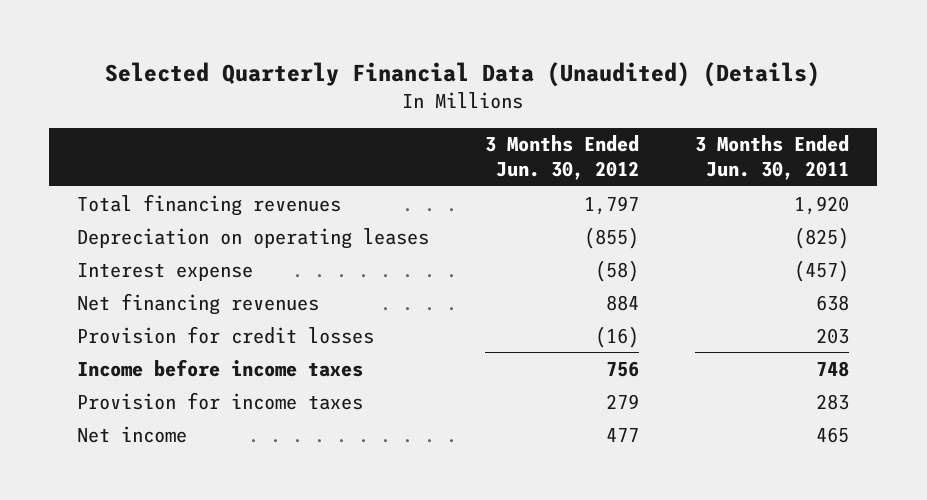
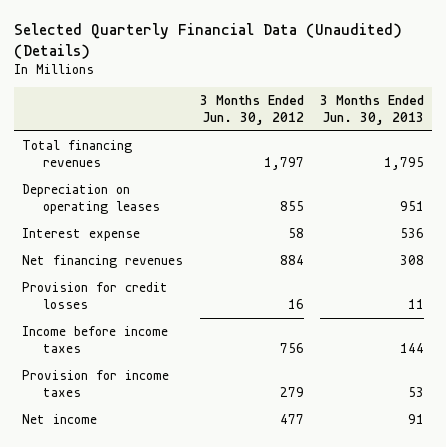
- | 3 Months Ended Jun. 30, 2012 | 3 Months Ended Jun. 30, 2011
+ | 3 Months Ended Jun. 30, 2012 | 3 Months Ended Jun. 30, 2013
- Depreciation on operating leases | (855) | (825)
- Interest expense | (58) | (457)
+ Depreciation on operating leases | 855 | 951
+ Interest expense | 58 | 536
- Provision for credit losses | (16) | 203
+ Provision for credit losses | 16 | 11

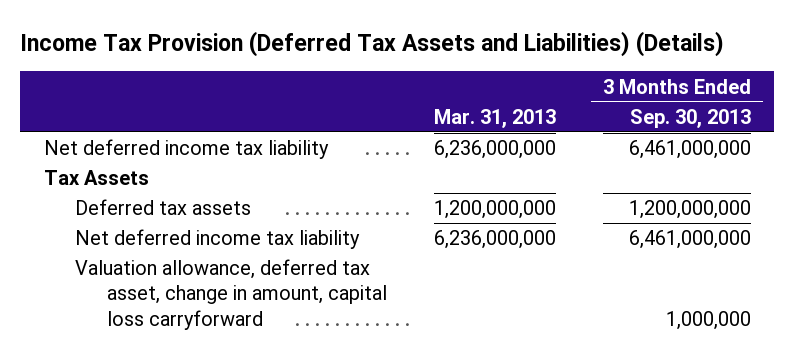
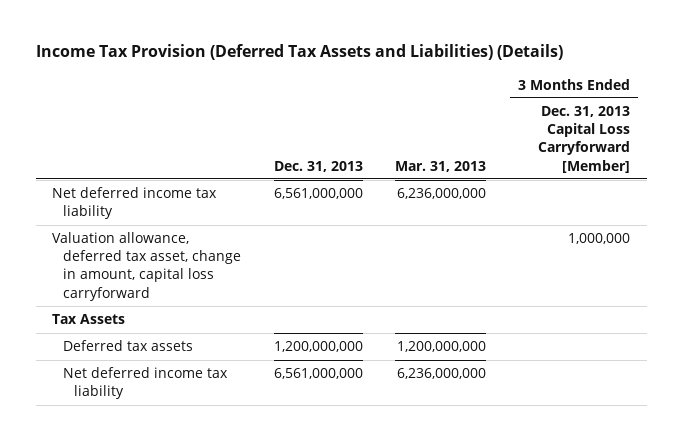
- | Mar. 31, 2013 | 3 Months Ended Sep. 30, 2013
+ | Dec. 31, 2013 | Mar. 31, 2013 | 3 Months Ended Dec. 31, 2013 Capital Loss Carryforward [Member]
moved up: Valuation allowance, deferred tax asset, change in amount, capital loss carryforward | | | 1,000,000

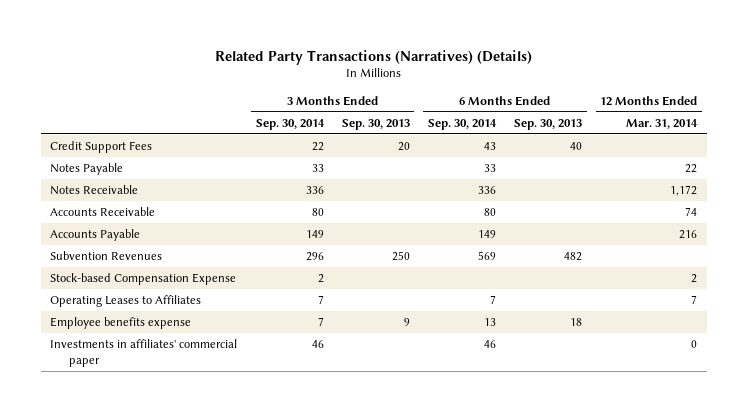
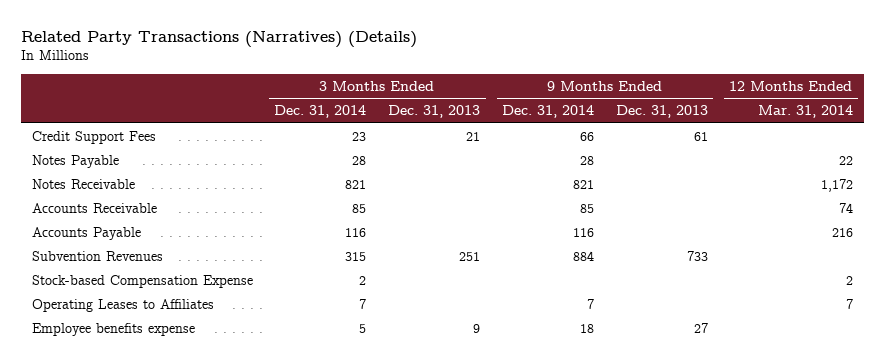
- | 3 Months Ended Sep. 30, 2014 | 3 Months Ended Sep. 30, 2013 | 6 Months Ended Sep. 30, 2014 | 6 Months Ended Sep. 30, 2013 | 12 Months Ended Mar. 31, 2014
+ | 3 Months Ended Dec. 31, 2014 | 3 Months Ended Dec. 31, 2013 | 9 Months Ended Dec. 31, 2014 | 9 Months Ended Dec. 31, 2013 | 12 Months Ended Mar. 31, 2014
- Investments in affiliates' commercial paper | 46 | | 46 | | 0

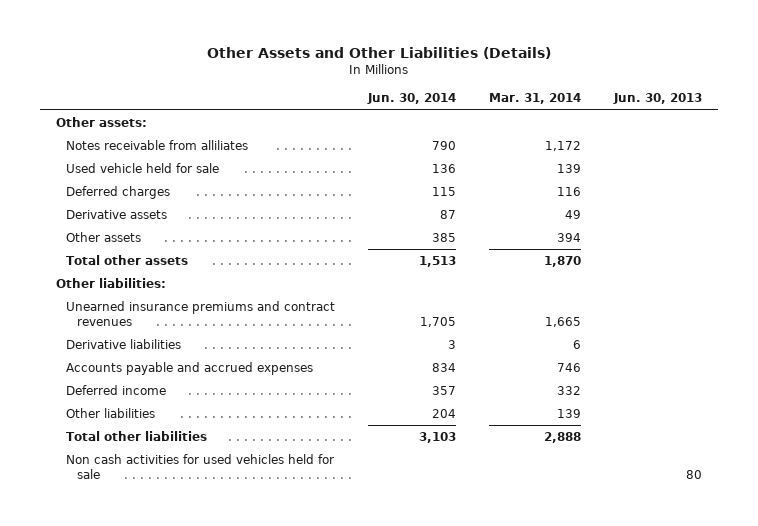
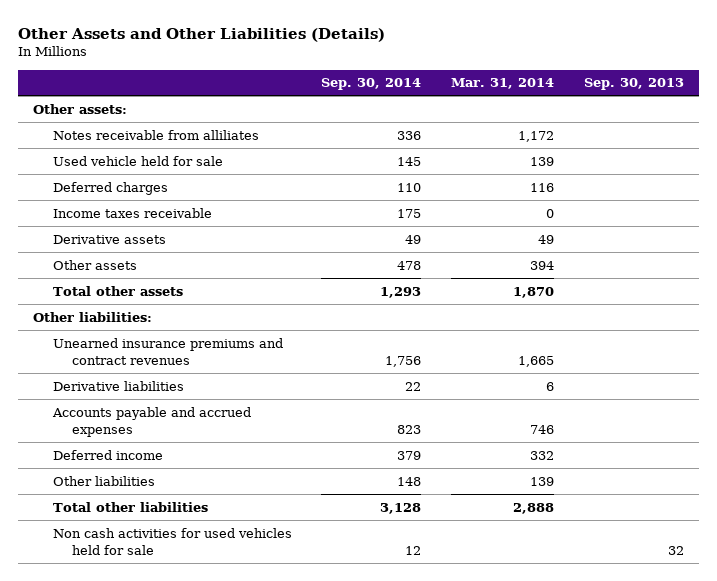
- | Jun. 30, 2014 | Mar. 31, 2014 | Jun. 30, 2013
+ | Sep. 30, 2014 | Mar. 31, 2014 | Sep. 30, 2013
+ Income taxes receivable | 175 | 0 |

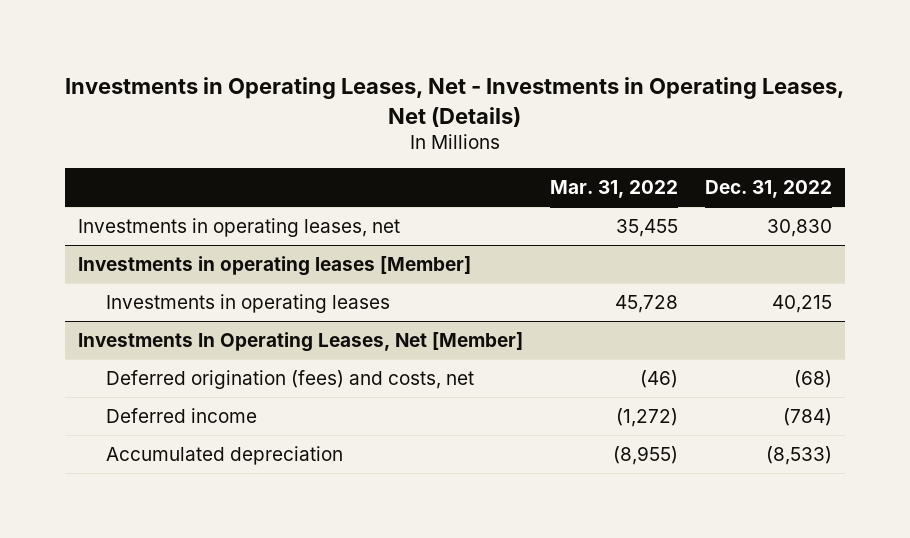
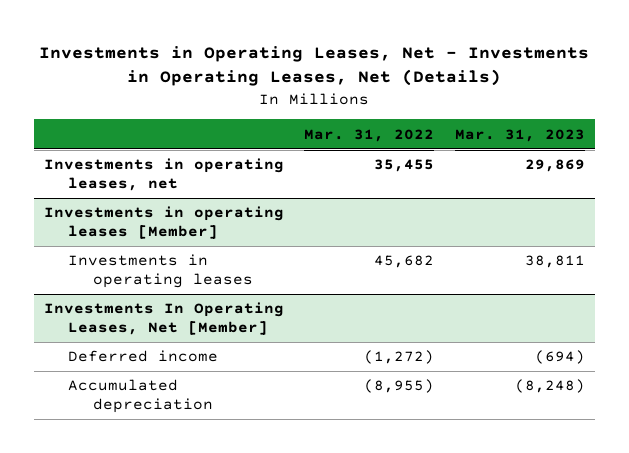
- | Mar. 31, 2022 | Dec. 31, 2022
+ | Mar. 31, 2022 | Mar. 31, 2023
@ Investments in operating leases [Member]
- Investments in operating leases | 45,728 | 40,215
+ Investments in operating leases | 45,682 | 38,811
@ Investments In Operating Leases, Net [Member]
- Deferred origination (fees) and costs, net | (46) | (68)

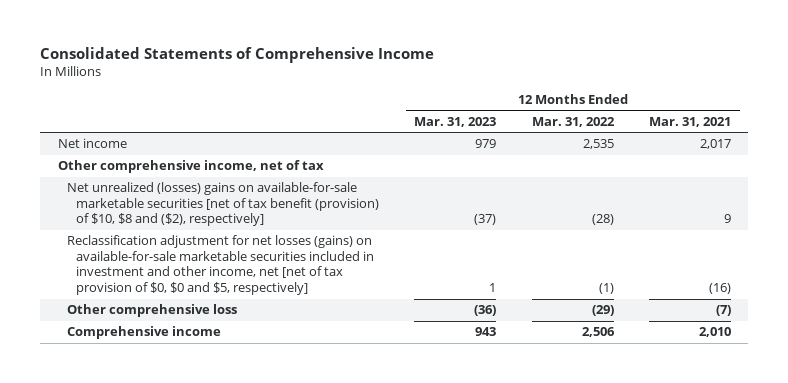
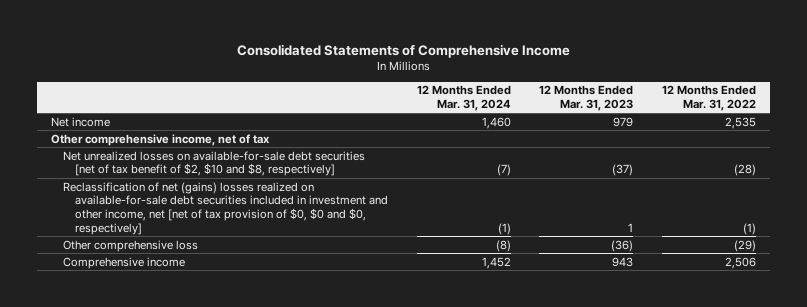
- | 12 Months Ended Mar. 31, 2023 | 12 Months Ended Mar. 31, 2022 | 12 Months Ended Mar. 31, 2021
+ | 12 Months Ended Mar. 31, 2024 | 12 Months Ended Mar. 31, 2023 | 12 Months Ended Mar. 31, 2022
- Net unrealized (losses) gains on available-for-sale marketable securities [net of tax benefit (provision) of $10, $8 and ($2), respectively] | (37) | (28) | 9
- Reclassification adjustment for net losses (gains) on available-for-sale marketable securities included in investment and other income, net [net of tax provision of $0, $0 and $5, respectively] | 1 | (1) | (16)
+ Net unrealized losses on available-for-sale debt securities [net of tax benefit of $2, $10 and $8, respectively] | (7) | (37) | (28)
+ Reclassification of net (gains) losses realized on available-for-sale debt securities included in investment and other income, net [net of tax provision of $0, $0 and $0, respectively] | (1) | 1 | (1)

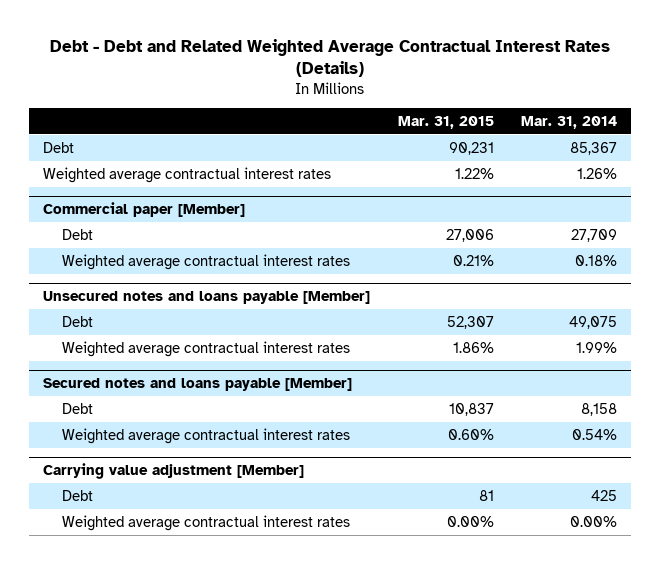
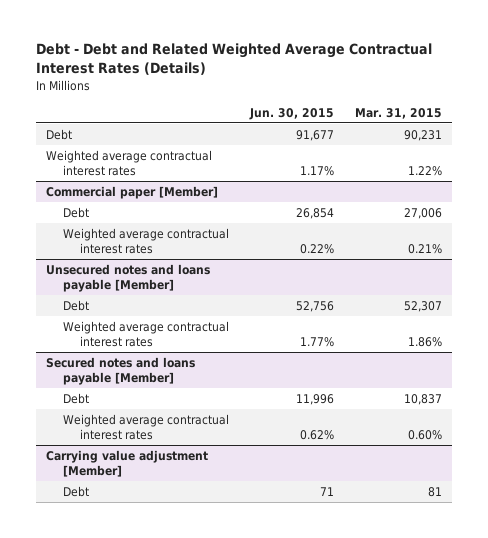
- | Mar. 31, 2015 | Mar. 31, 2014
+ | Jun. 30, 2015 | Mar. 31, 2015
@ Carrying value adjustment [Member]
- Weighted average contractual interest rates | 0.00% | 0.00%

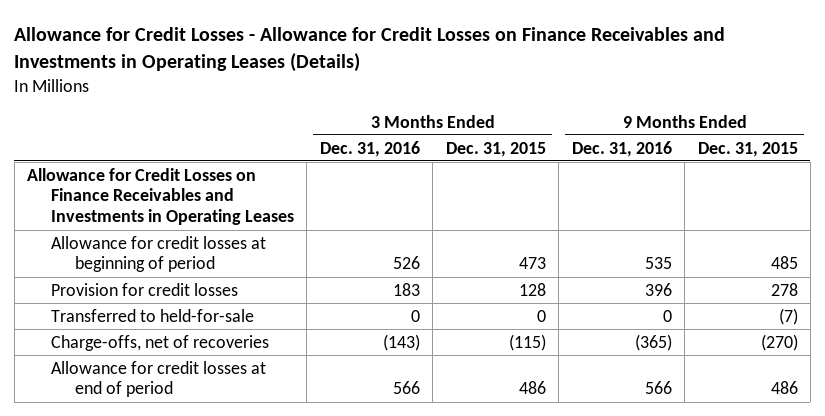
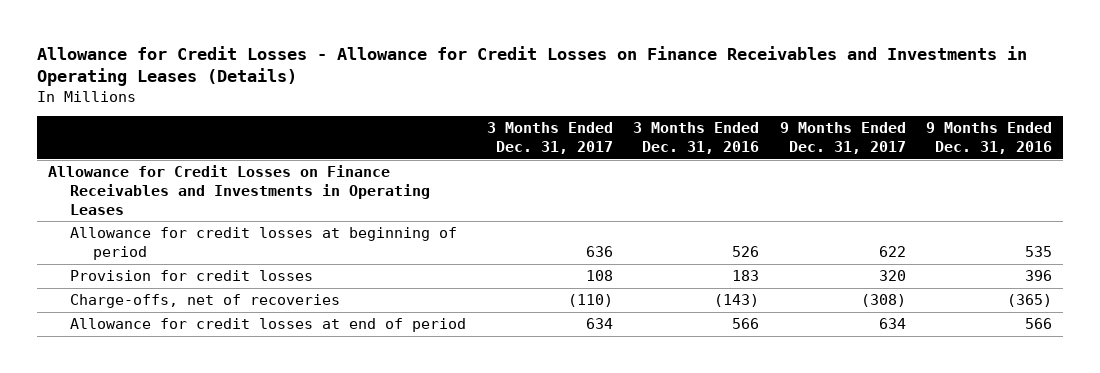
- | 3 Months Ended Dec. 31, 2016 | 3 Months Ended Dec. 31, 2015 | 9 Months Ended Dec. 31, 2016 | 9 Months Ended Dec. 31, 2015
+ | 3 Months Ended Dec. 31, 2017 | 3 Months Ended Dec. 31, 2016 | 9 Months Ended Dec. 31, 2017 | 9 Months Ended Dec. 31, 2016
- Transferred to held-for-sale | 0 | 0 | 0 | (7)

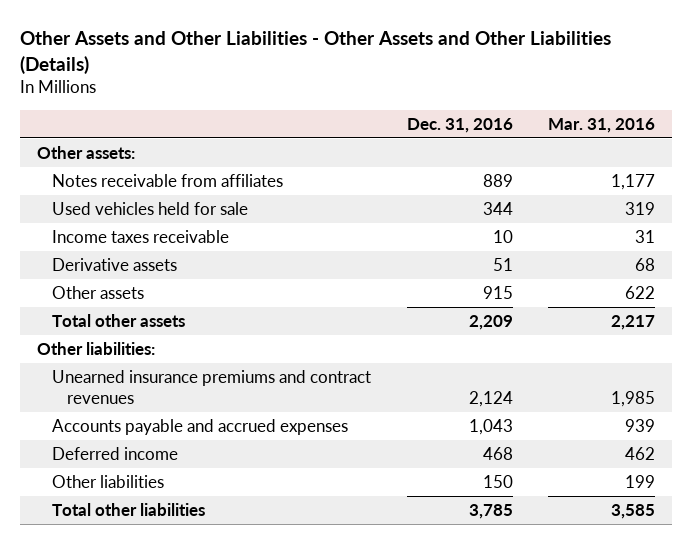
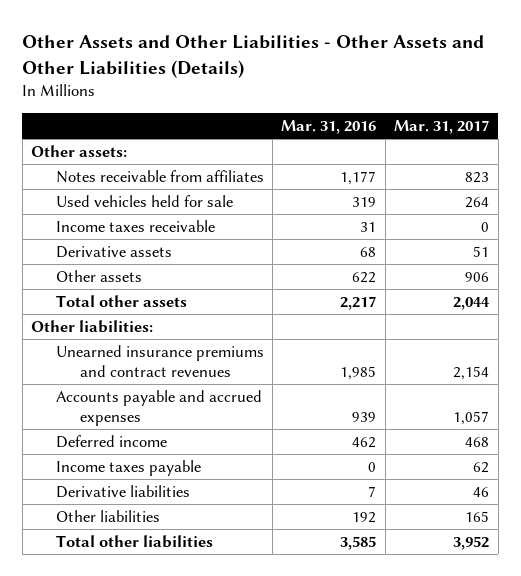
- | Dec. 31, 2016 | Mar. 31, 2016
+ | Mar. 31, 2016 | Mar. 31, 2017
- Other liabilities | 150 | 199
+ Income taxes payable | 0 | 62
+ Derivative liabilities | 7 | 46
+ Other liabilities | 192 | 165

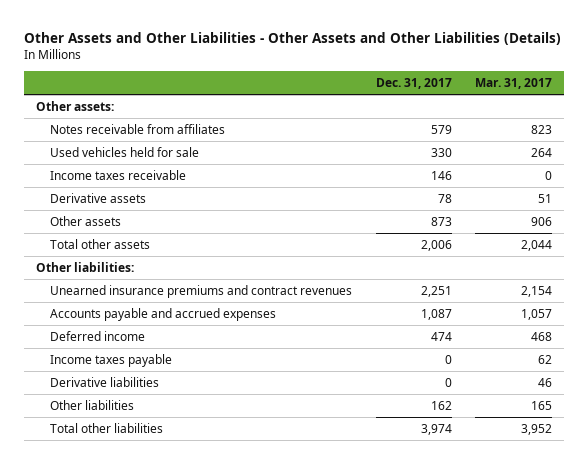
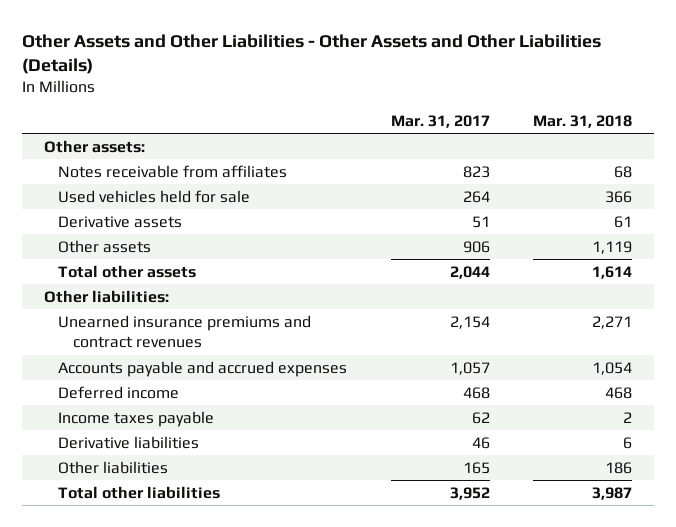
- | Dec. 31, 2017 | Mar. 31, 2017
+ | Mar. 31, 2017 | Mar. 31, 2018
- Income taxes receivable | 146 | 0

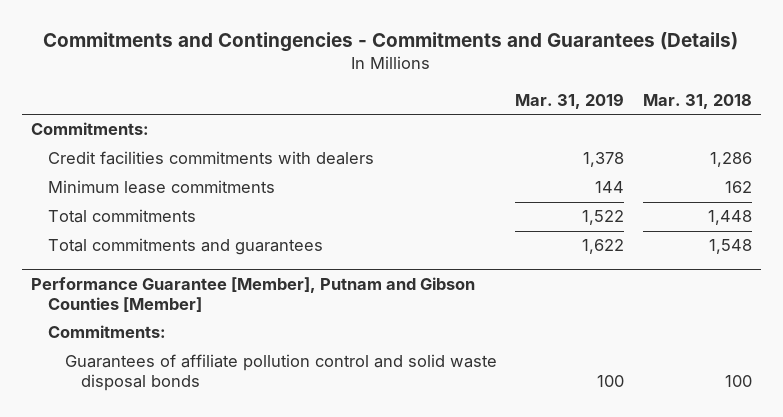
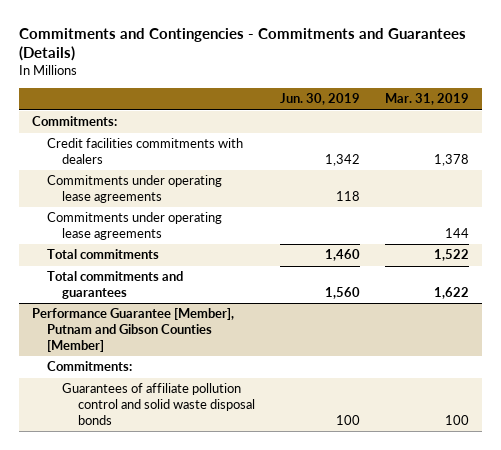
- | Mar. 31, 2019 | Mar. 31, 2018
+ | Jun. 30, 2019 | Mar. 31, 2019
- Minimum lease commitments | 144 | 162
+ Commitments under operating lease agreements | 118 |
+ Commitments under operating lease agreements | | 144

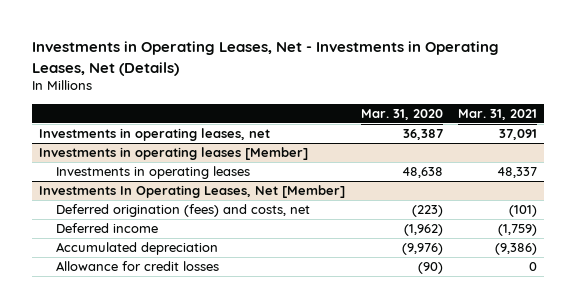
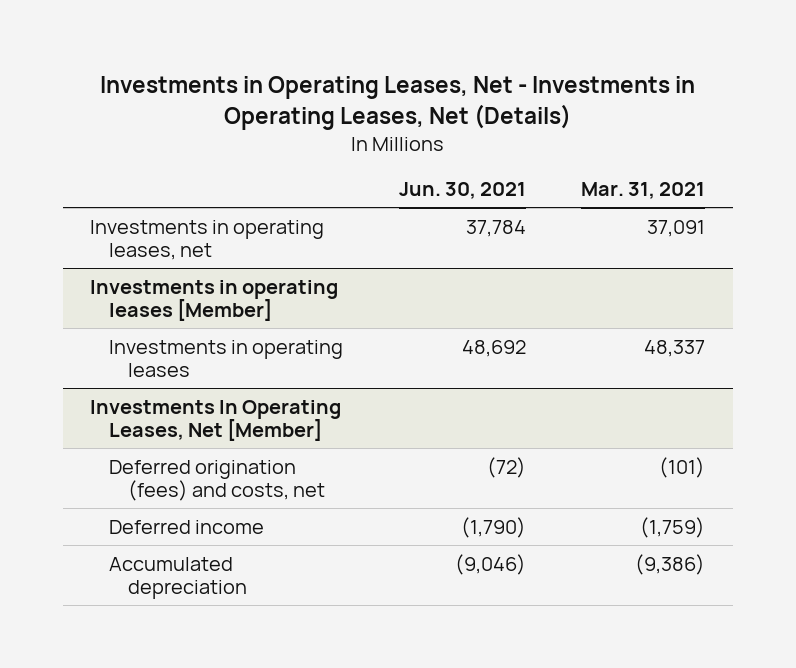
- | Mar. 31, 2020 | Mar. 31, 2021
+ | Jun. 30, 2021 | Mar. 31, 2021
@ Investments In Operating Leases, Net [Member]
- Allowance for credit losses | (90) | 0

